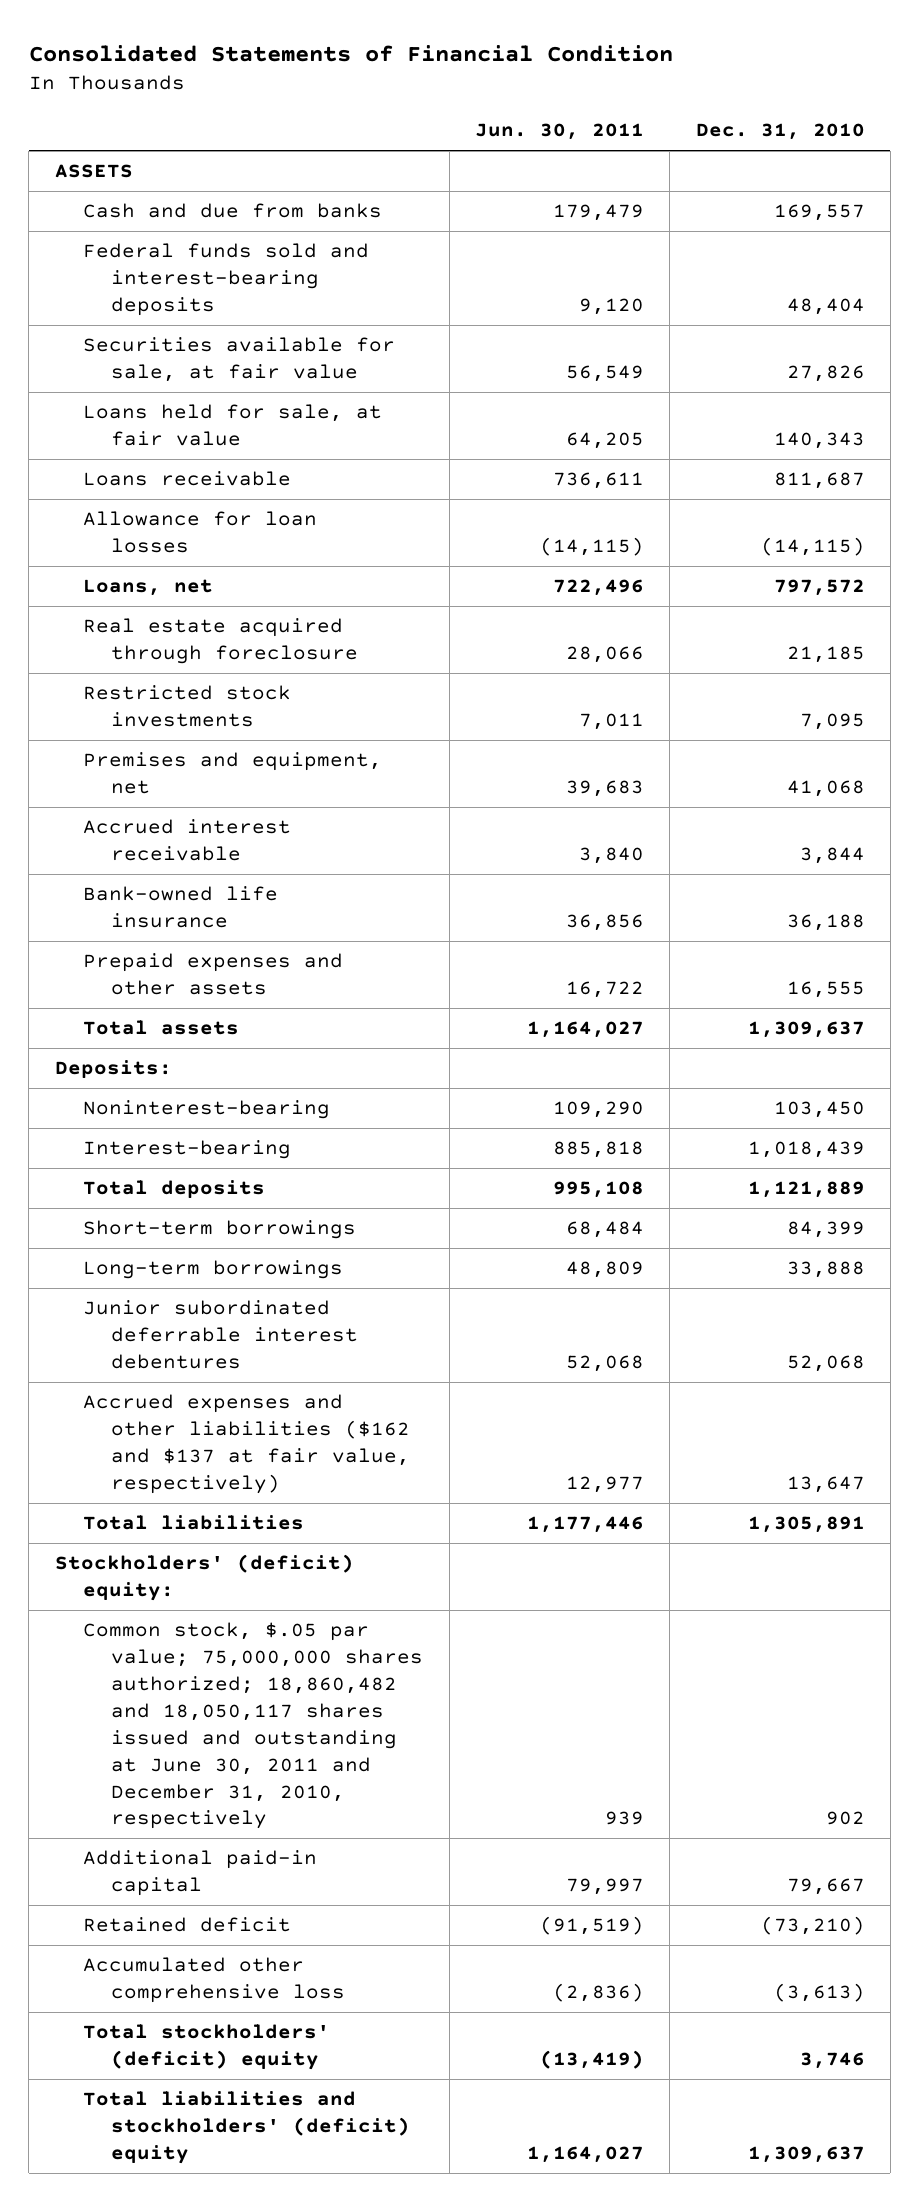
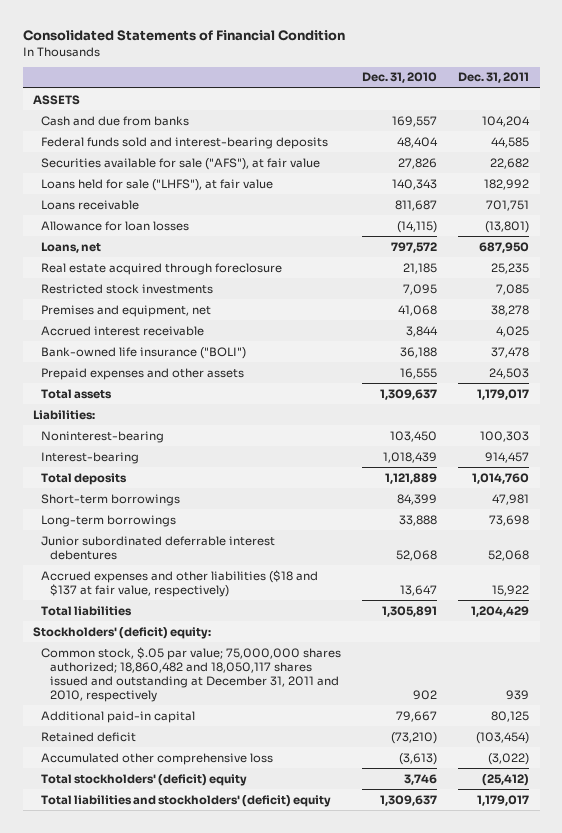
- | Jun. 30, 2011 | Dec. 31, 2010
+ | Dec. 31, 2010 | Dec. 31, 2011
- Securities available for sale, at fair value | 56,549 | 27,826
- Loans held for sale, at fair value | 64,205 | 140,343
+ Securities available for sale ("AFS"), at fair value | 27,826 | 22,682
+ Loans held for sale ("LHFS"), at fair value | 140,343 | 182,992
- Bank-owned life insurance | 36,856 | 36,188
+ Bank-owned life insurance ("BOLI") | 36,188 | 37,478
- Deposits:
+ Liabilities:
- Accrued expenses and other liabilities ($162 and $137 at fair value, respectively) | 12,977 | 13,647
+ Accrued expenses and other liabilities ($18 and $137 at fair value, respectively) | 13,647 | 15,922
- Common stock, $.05 par value; 75,000,000 shares authorized; 18,860,482 and 18,050,117 shares issued and outstanding at June 30, 2011 and December 31, 2010, respectively | 939 | 902
+ Common stock, $.05 par value; 75,000,000 shares authorized; 18,860,482 and 18,050,117 shares issued and outstanding at December 31, 2011 and 2010, respectively | 902 | 939

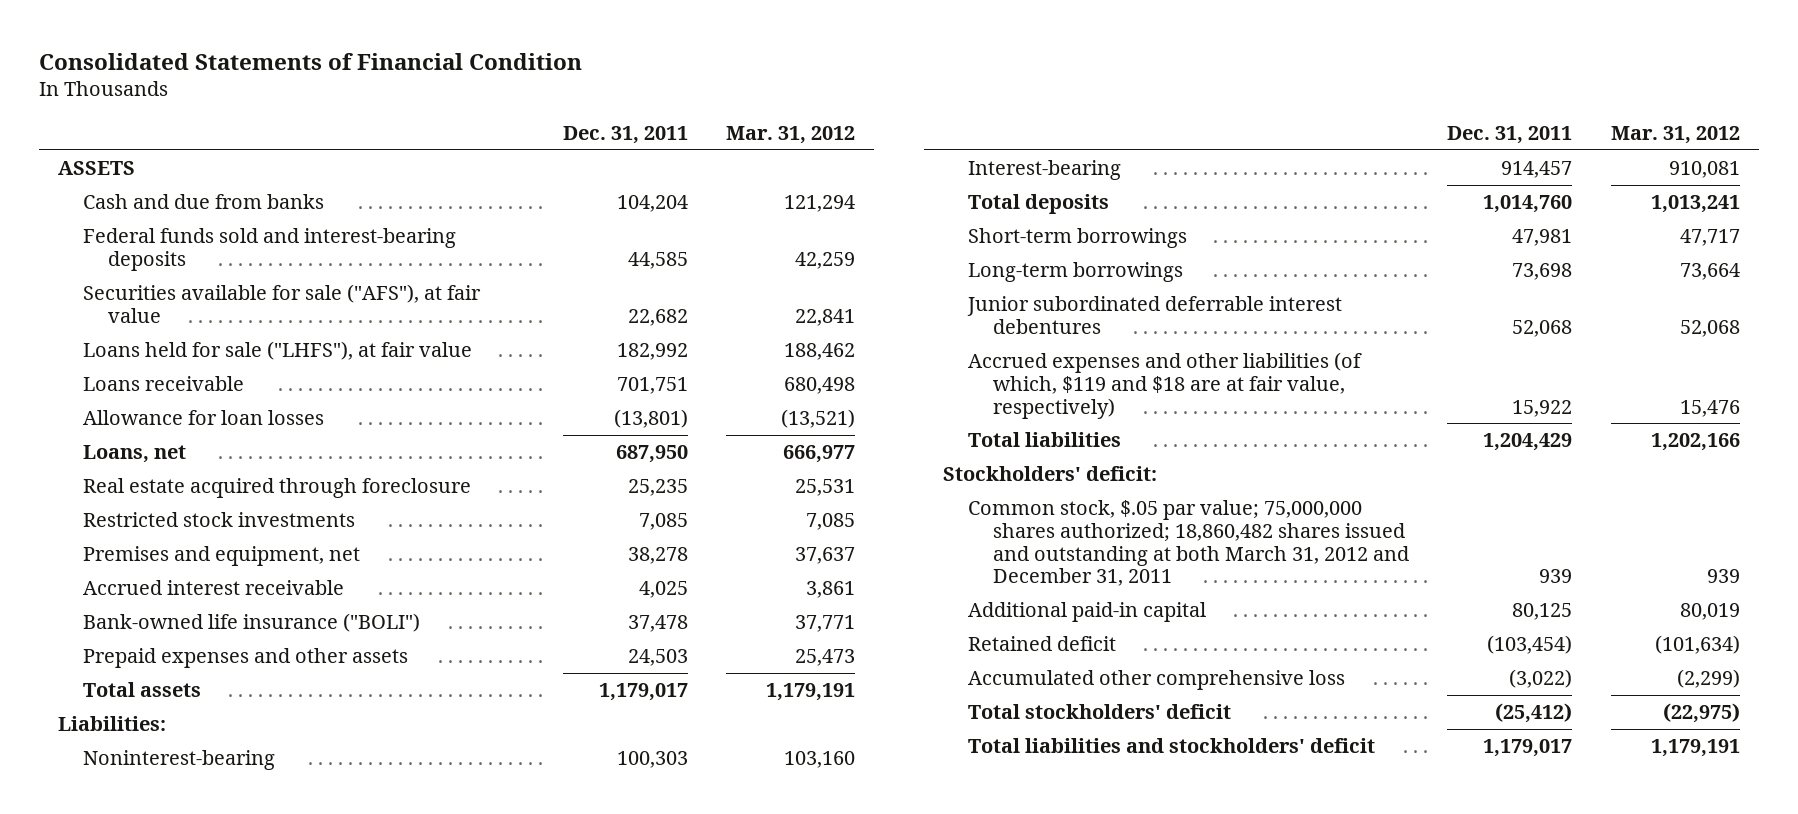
- | Dec. 31, 2010 | Dec. 31, 2011
+ | Dec. 31, 2011 | Mar. 31, 2012
- Accrued expenses and other liabilities ($18 and $137 at fair value, respectively) | 13,647 | 15,922
+ Accrued expenses and other liabilities (of which, $119 and $18 are at fair value, respectively) | 15,922 | 15,476
- Stockholders' (deficit) equity:
- Common stock, $.05 par value; 75,000,000 shares authorized; 18,860,482 and 18,050,117 shares issued and outstanding at December 31, 2011 and 2010, respectively | 902 | 939
+ Stockholders' deficit:
+ Common stock, $.05 par value; 75,000,000 shares authorized; 18,860,482 shares issued and outstanding at both March 31, 2012 and December 31, 2011 | 939 | 939
- Total stockholders' (deficit) equity | 3,746 | (25,412)
- Total liabilities and stockholders' (deficit) equity | 1,309,637 | 1,179,017
+ Total stockholders' deficit | (25,412) | (22,975)
+ Total liabilities and stockholders' deficit | 1,179,017 | 1,179,191

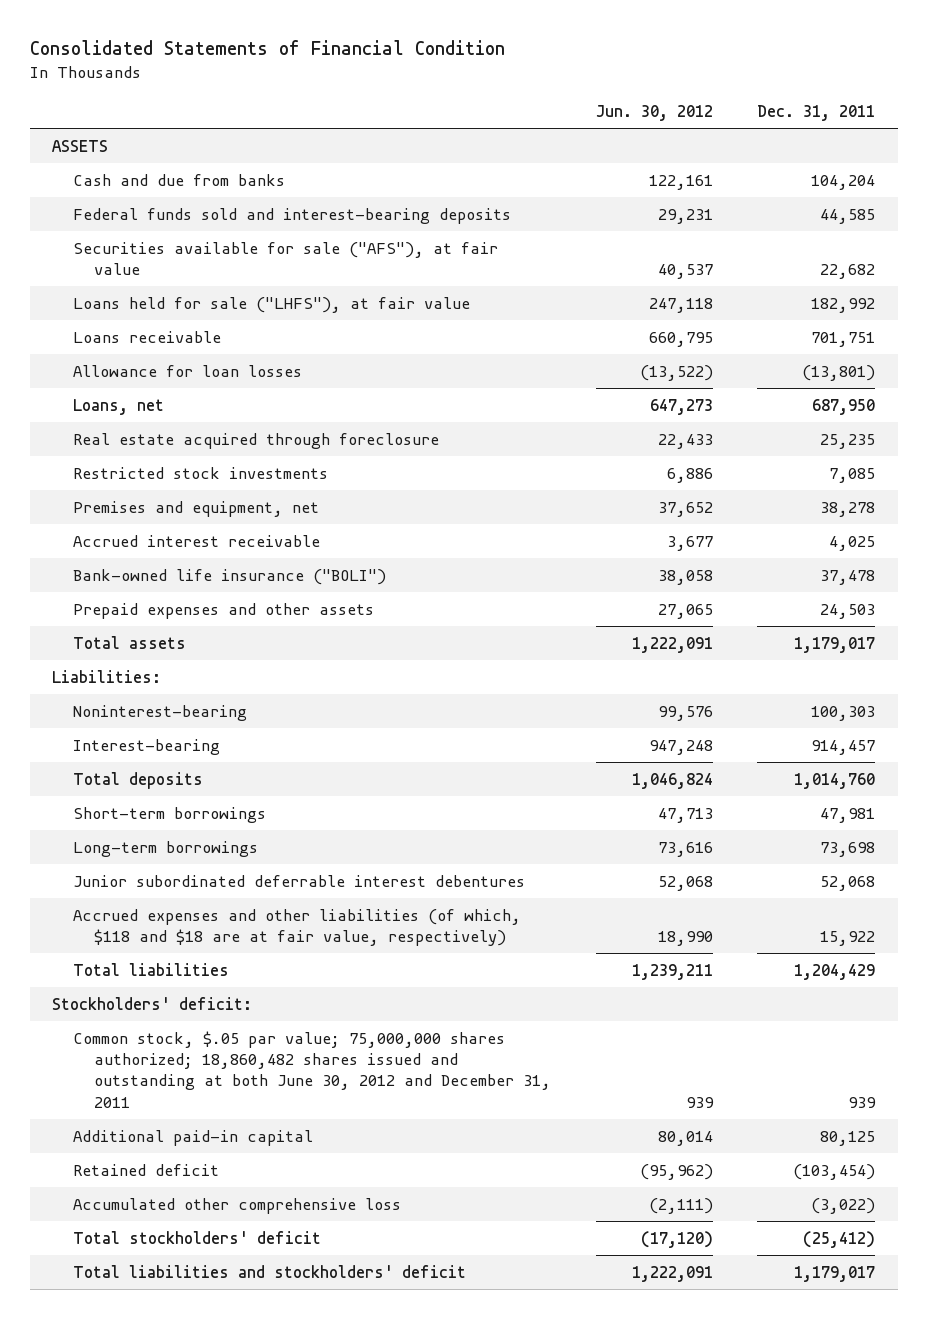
- | Dec. 31, 2011 | Mar. 31, 2012
+ | Jun. 30, 2012 | Dec. 31, 2011
- Accrued expenses and other liabilities (of which, $119 and $18 are at fair value, respectively) | 15,922 | 15,476
+ Accrued expenses and other liabilities (of which, $118 and $18 are at fair value, respectively) | 18,990 | 15,922
- Common stock, $.05 par value; 75,000,000 shares authorized; 18,860,482 shares issued and outstanding at both March 31, 2012 and December 31, 2011 | 939 | 939
+ Common stock, $.05 par value; 75,000,000 shares authorized; 18,860,482 shares issued and outstanding at both June 30, 2012 and December 31, 2011 | 939 | 939

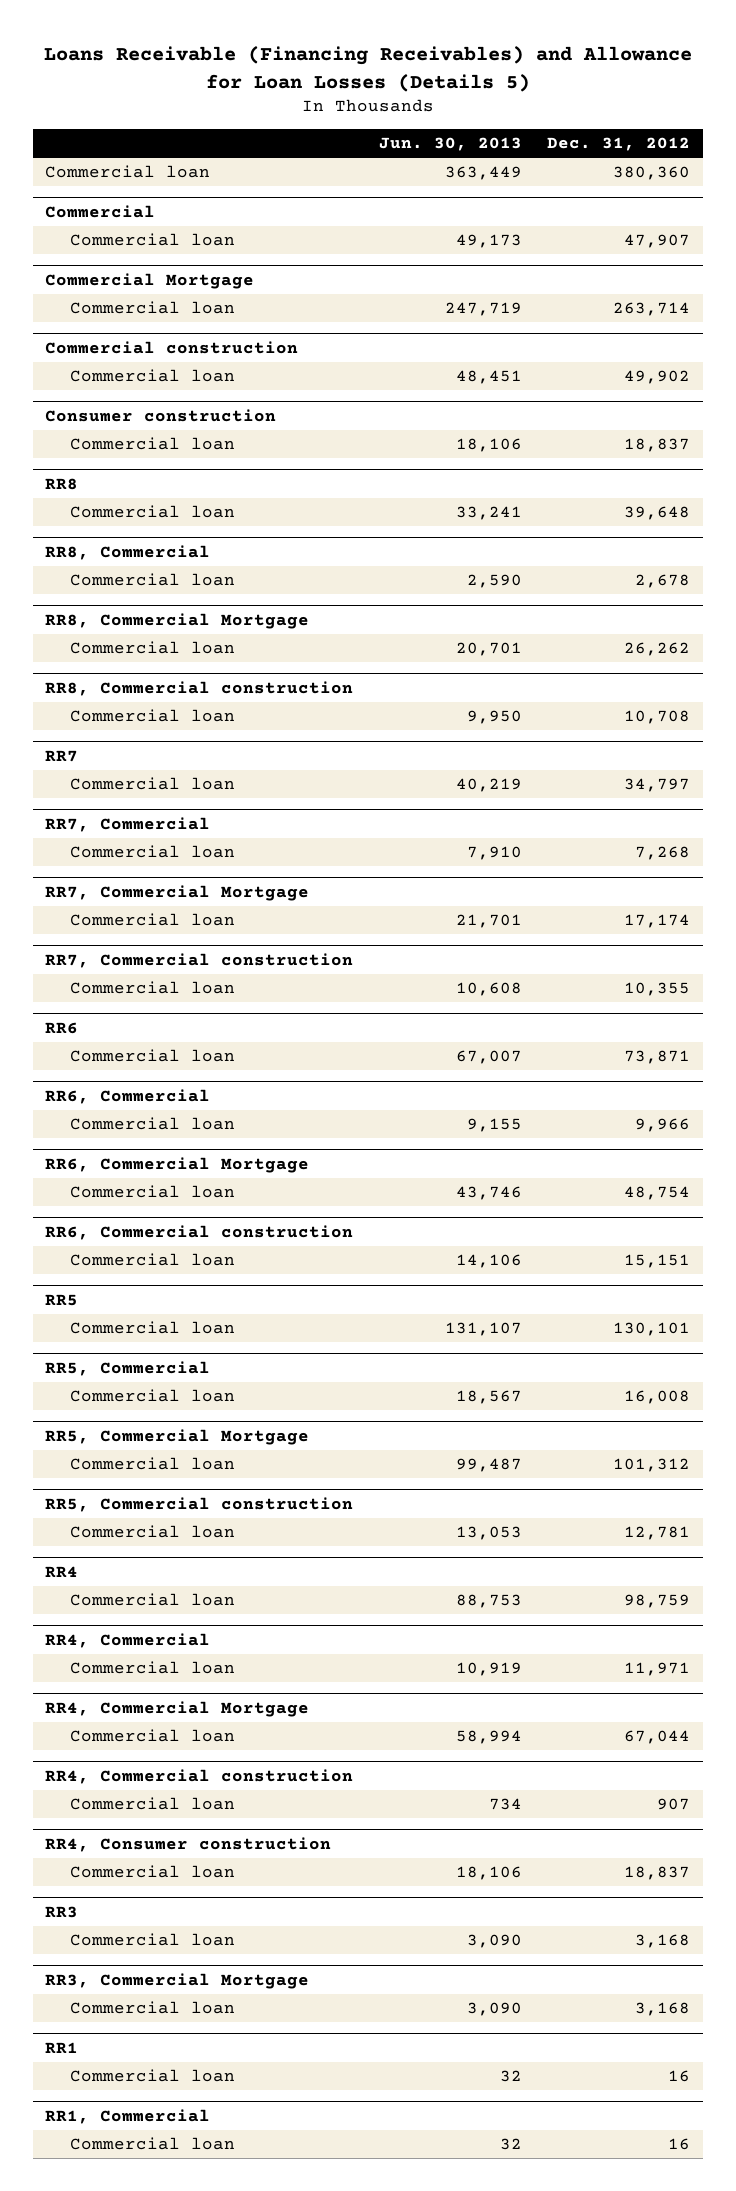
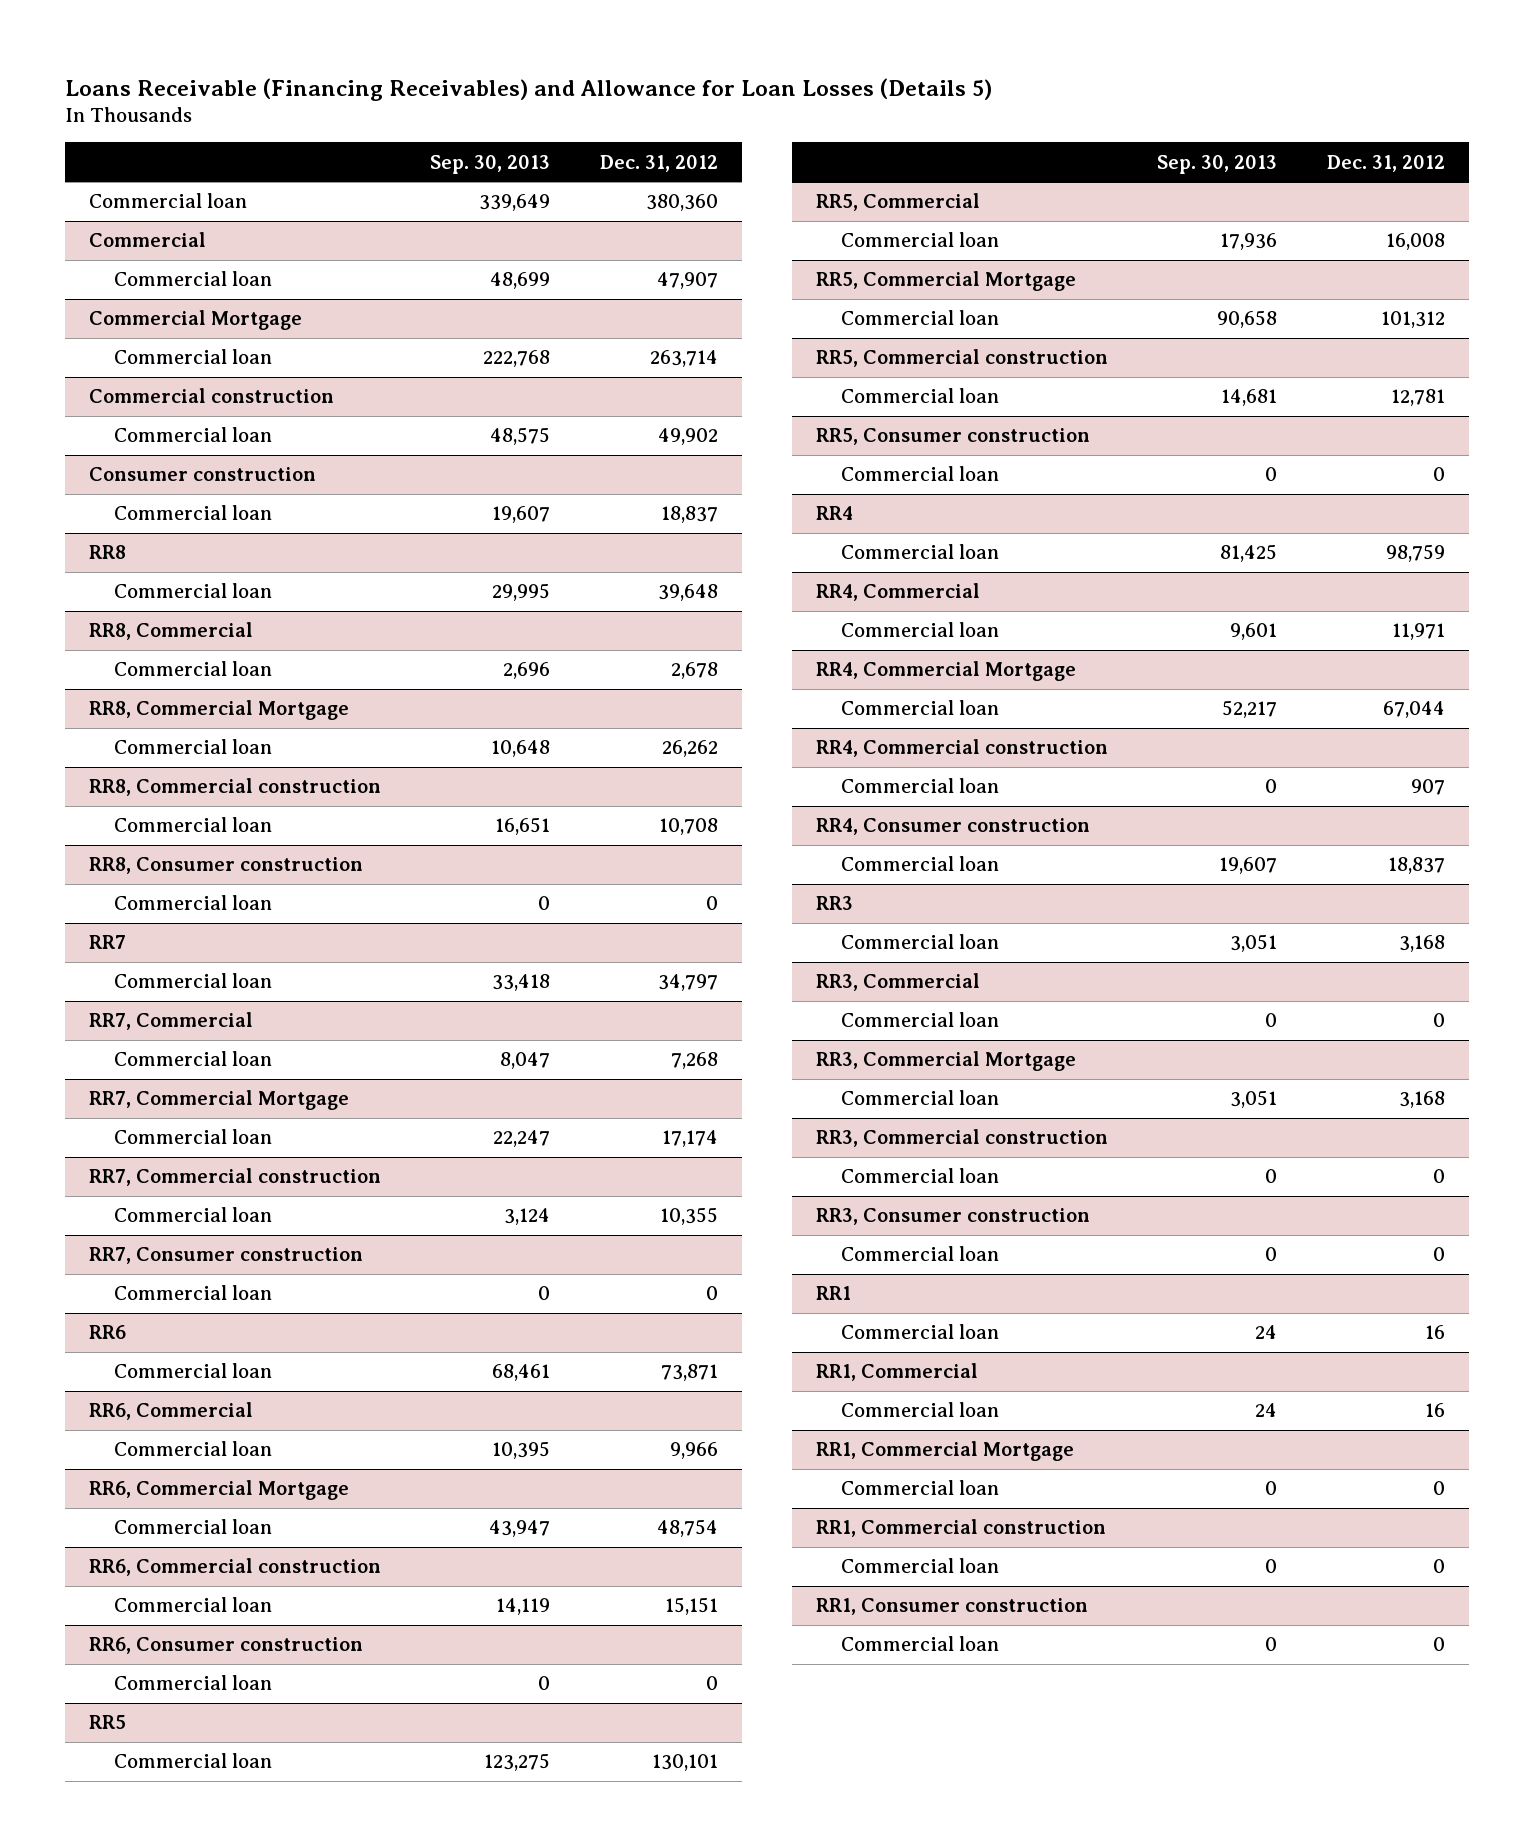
- | Jun. 30, 2013 | Dec. 31, 2012
+ | Sep. 30, 2013 | Dec. 31, 2012
+ RR8, Consumer construction
+ Commercial loan | 0 | 0
+ RR7, Consumer construction
+ Commercial loan | 0 | 0
+ RR6, Consumer construction
+ Commercial loan | 0 | 0
+ RR5, Consumer construction
+ Commercial loan | 0 | 0
+ RR3, Commercial
+ Commercial loan | 0 | 0
+ RR3, Commercial construction
+ Commercial loan | 0 | 0
+ RR3, Consumer construction
+ Commercial loan | 0 | 0
+ RR1, Commercial Mortgage
+ Commercial loan | 0 | 0
+ RR1, Commercial construction
+ Commercial loan | 0 | 0
+ RR1, Consumer construction
+ Commercial loan | 0 | 0

